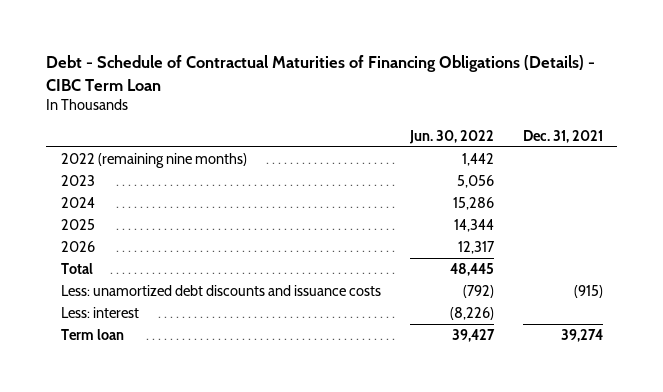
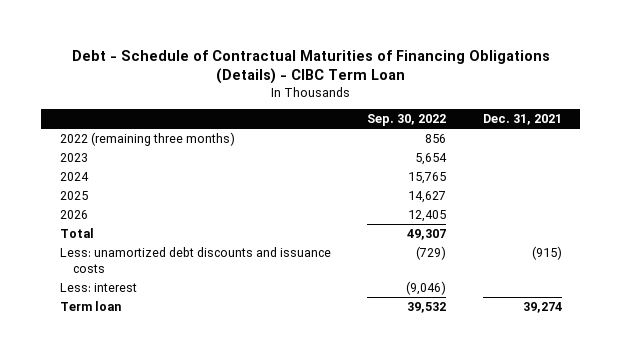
- | Jun. 30, 2022 | Dec. 31, 2021
+ | Sep. 30, 2022 | Dec. 31, 2021
- 2022 (remaining nine months) | 1,442 |
+ 2022 (remaining three months) | 856 |

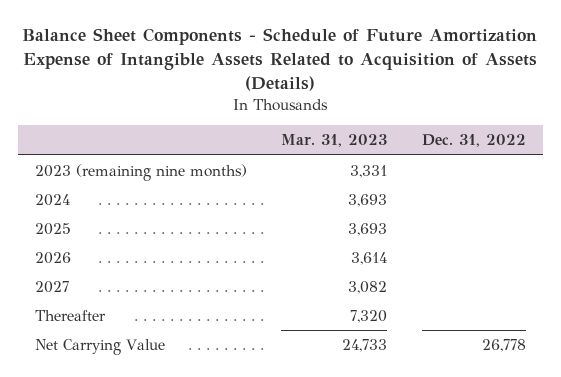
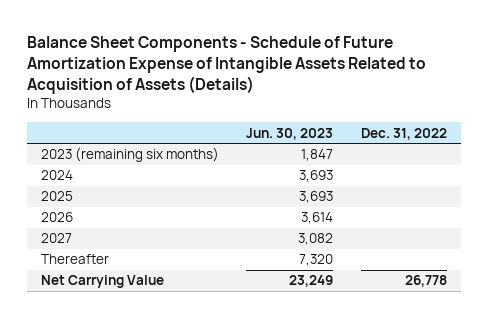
- | Mar. 31, 2023 | Dec. 31, 2022
+ | Jun. 30, 2023 | Dec. 31, 2022
- 2023 (remaining nine months) | 3,331 |
+ 2023 (remaining six months) | 1,847 |

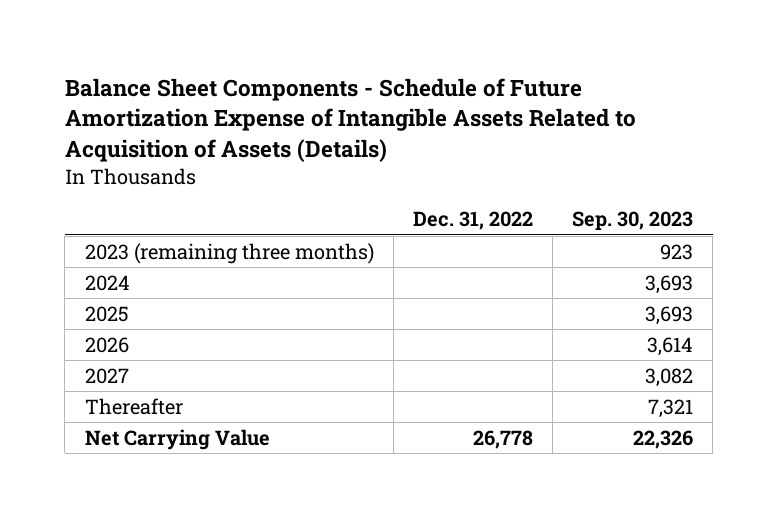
- | Jun. 30, 2023 | Dec. 31, 2022
+ | Dec. 31, 2022 | Sep. 30, 2023
- 2023 (remaining six months) | 1,847 |
+ 2023 (remaining three months) | | 923

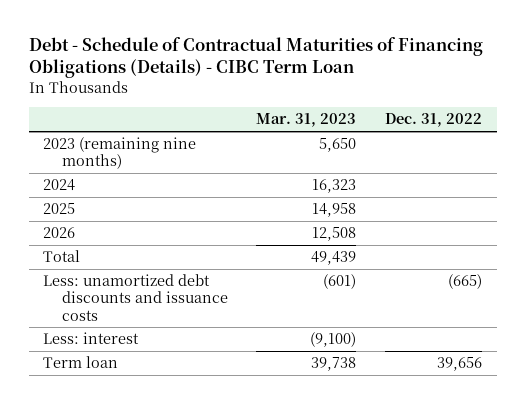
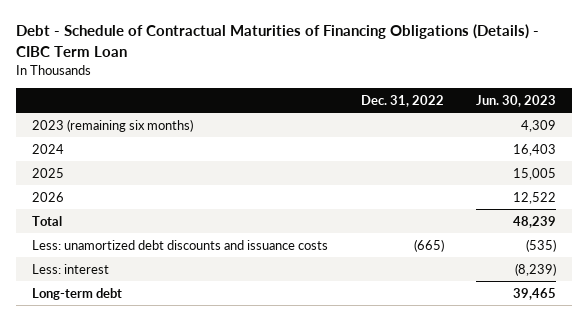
- | Mar. 31, 2023 | Dec. 31, 2022
+ | Dec. 31, 2022 | Jun. 30, 2023
- 2023 (remaining nine months) | 5,650 |
+ 2023 (remaining six months) | | 4,309
- Term loan | 39,738 | 39,656
+ Long-term debt | | 39,465

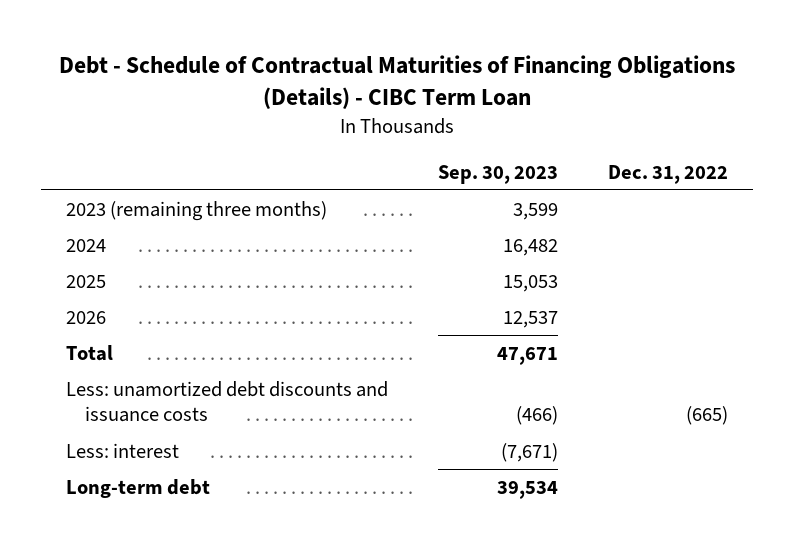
- | Dec. 31, 2022 | Jun. 30, 2023
+ | Sep. 30, 2023 | Dec. 31, 2022
- 2023 (remaining six months) | | 4,309
+ 2023 (remaining three months) | 3,599 |

